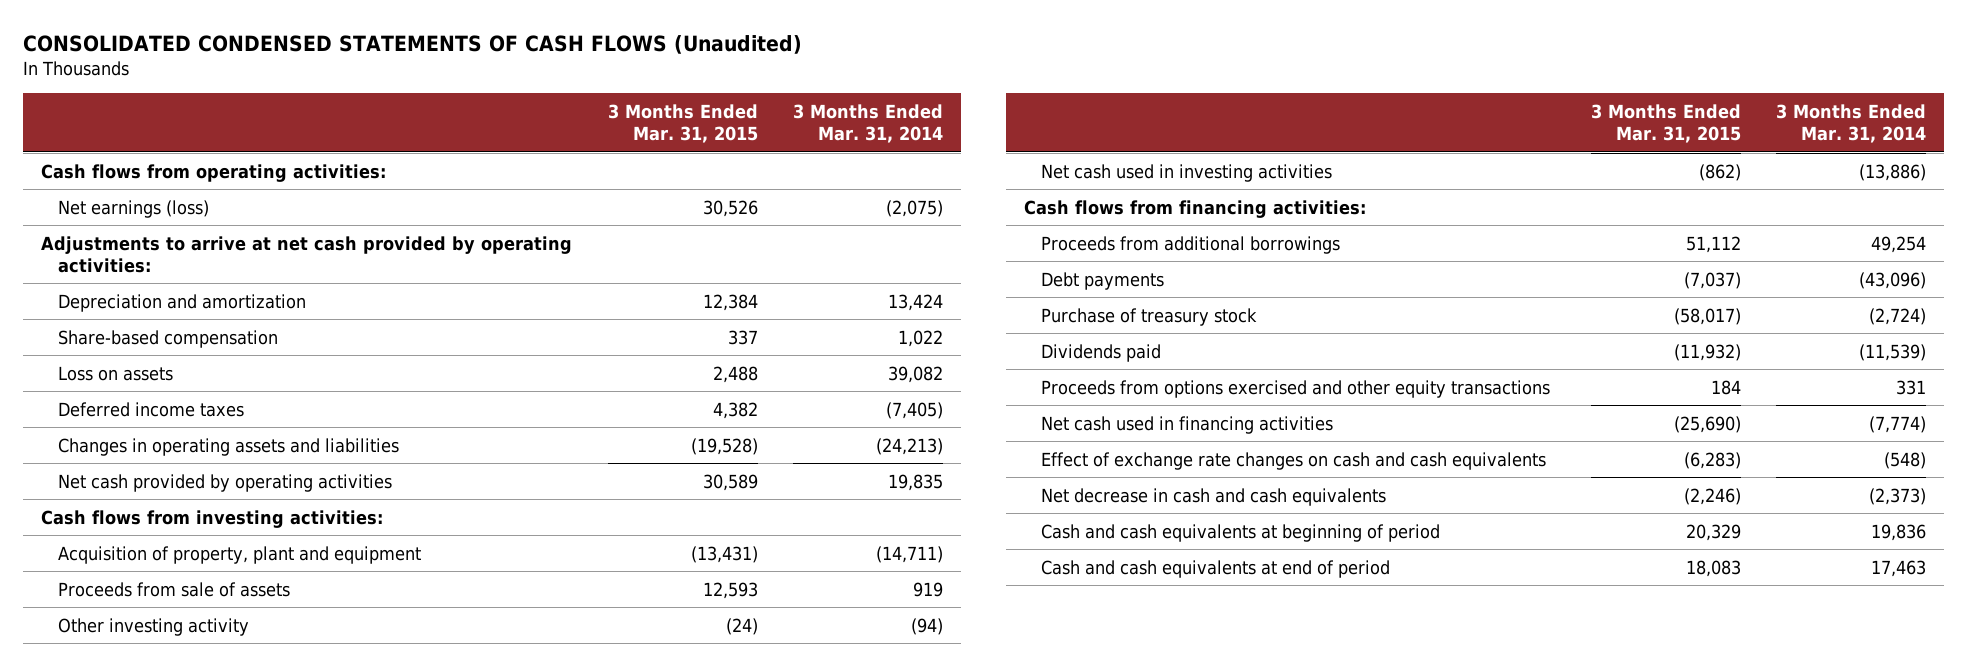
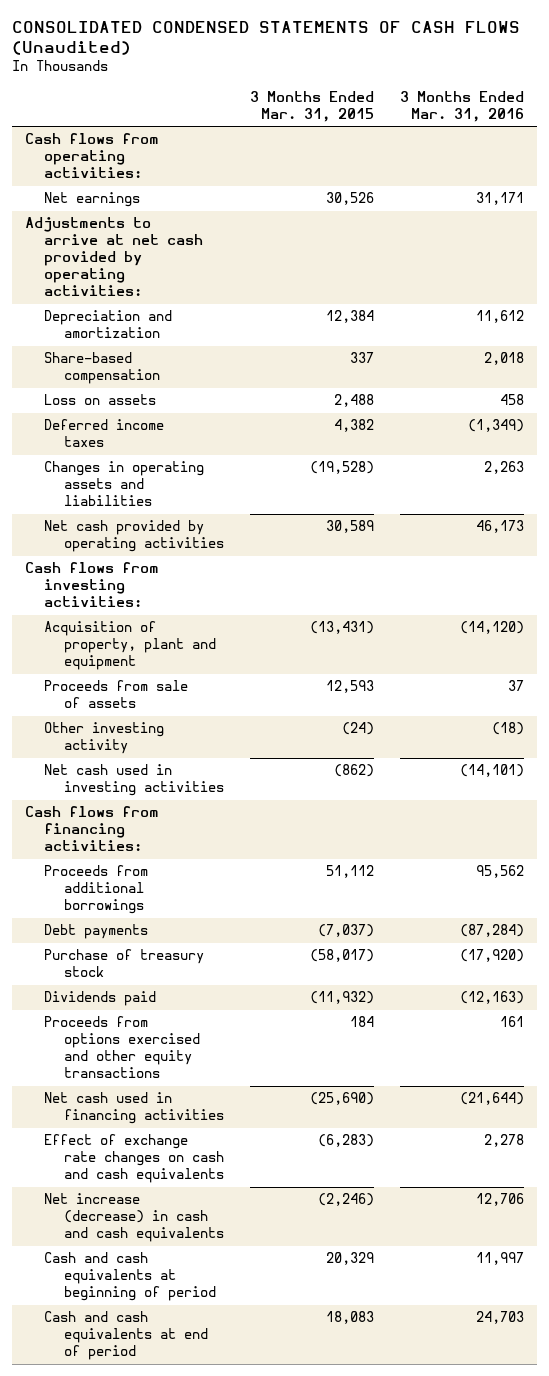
- | 3 Months Ended Mar. 31, 2015 | 3 Months Ended Mar. 31, 2014
+ | 3 Months Ended Mar. 31, 2015 | 3 Months Ended Mar. 31, 2016
- Net earnings (loss) | 30,526 | (2,075)
+ Net earnings | 30,526 | 31,171
- Net decrease in cash and cash equivalents | (2,246) | (2,373)
+ Net increase (decrease) in cash and cash equivalents | (2,246) | 12,706

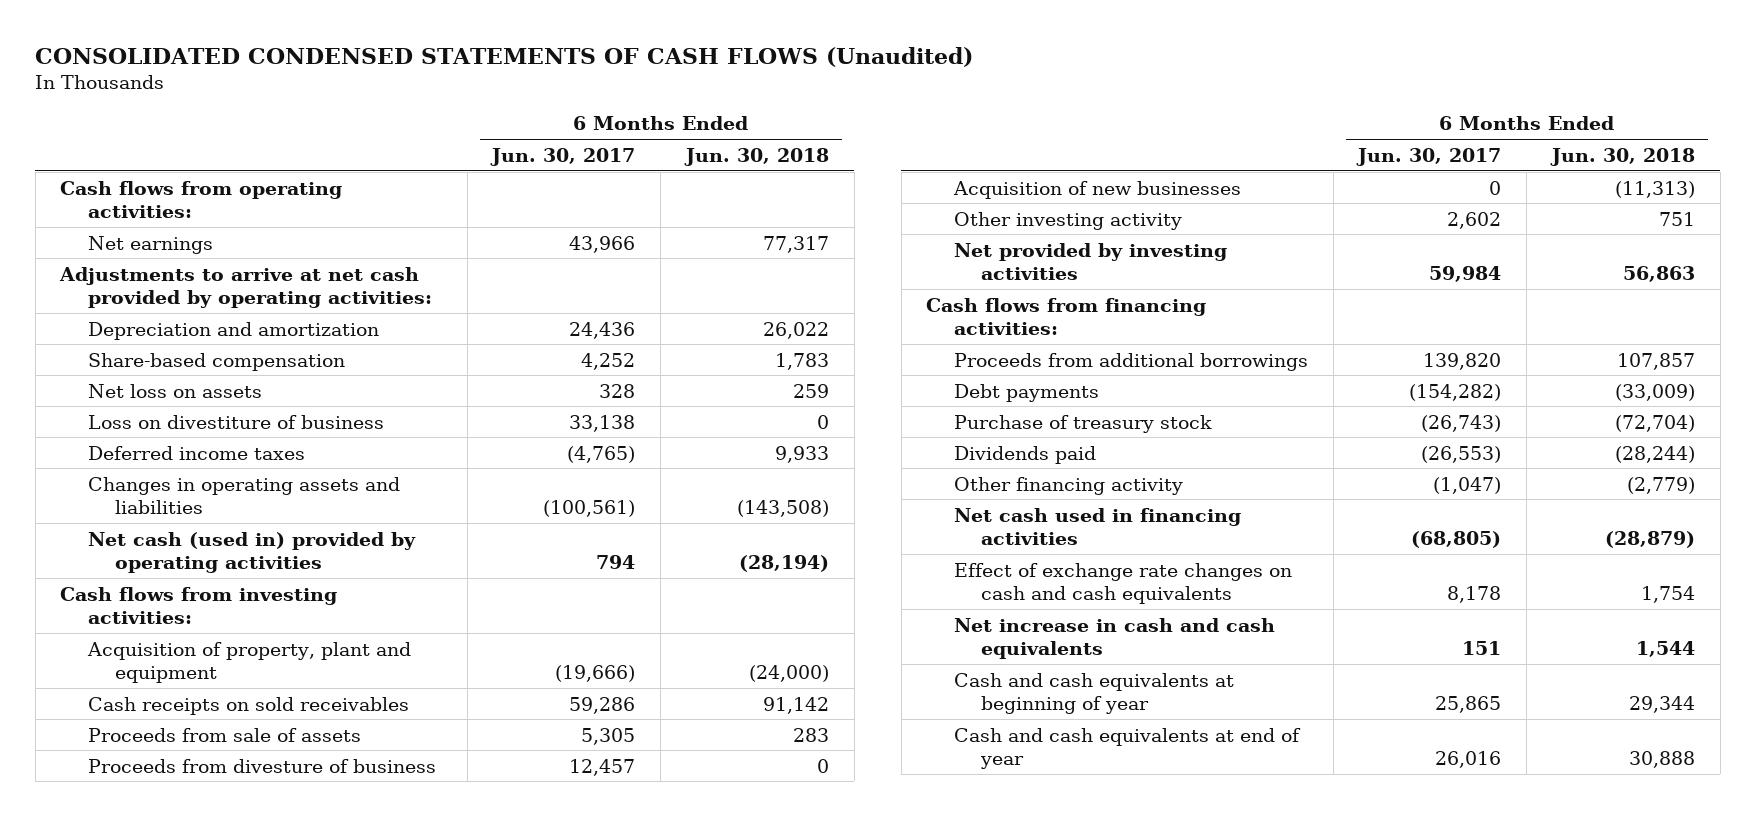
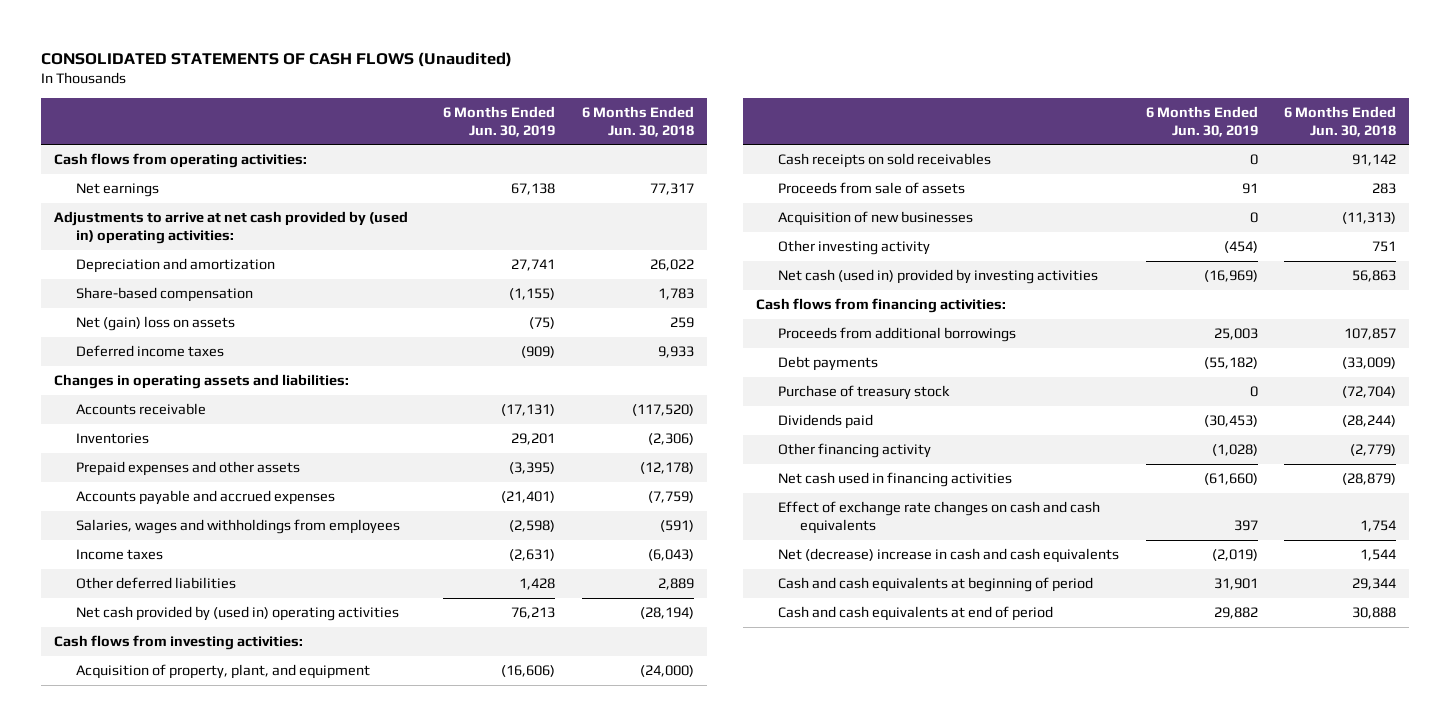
- CONSOLIDATED CONDENSED STATEMENTS OF CASH FLOWS (Unaudited)
+ CONSOLIDATED STATEMENTS OF CASH FLOWS (Unaudited)
- | 6 Months Ended Jun. 30, 2017 | 6 Months Ended Jun. 30, 2018
+ | 6 Months Ended Jun. 30, 2019 | 6 Months Ended Jun. 30, 2018
- Adjustments to arrive at net cash provided by operating activities:
+ Adjustments to arrive at net cash provided by (used in) operating activities:
- Net loss on assets | 328 | 259
- Loss on divestiture of business | 33,138 | 0
+ Net (gain) loss on assets | (75) | 259
- Changes in operating assets and liabilities | (100,561) | (143,508)
- Net cash (used in) provided by operating activities | 794 | (28,194)
+ Changes in operating assets and liabilities:
+ Accounts receivable | (17,131) | (117,520)
+ Inventories | 29,201 | (2,306)
+ Prepaid expenses and other assets | (3,395) | (12,178)
+ Accounts payable and accrued expenses | (21,401) | (7,759)
+ Salaries, wages and withholdings from employees | (2,598) | (591)
+ Income taxes | (2,631) | (6,043)
+ Other deferred liabilities | 1,428 | 2,889
+ Net cash provided by (used in) operating activities | 76,213 | (28,194)
- Acquisition of property, plant and equipment | (19,666) | (24,000)
+ Acquisition of property, plant, and equipment | (16,606) | (24,000)
- Proceeds from divesture of business | 12,457 | 0
- Net provided by investing activities | 59,984 | 56,863
+ Net cash (used in) provided by investing activities | (16,969) | 56,863
- Net increase in cash and cash equivalents | 151 | 1,544
- Cash and cash equivalents at beginning of year | 25,865 | 29,344
- Cash and cash equivalents at end of year | 26,016 | 30,888
+ Net (decrease) increase in cash and cash equivalents | (2,019) | 1,544
+ Cash and cash equivalents at beginning of period | 31,901 | 29,344
+ Cash and cash equivalents at end of period | 29,882 | 30,888

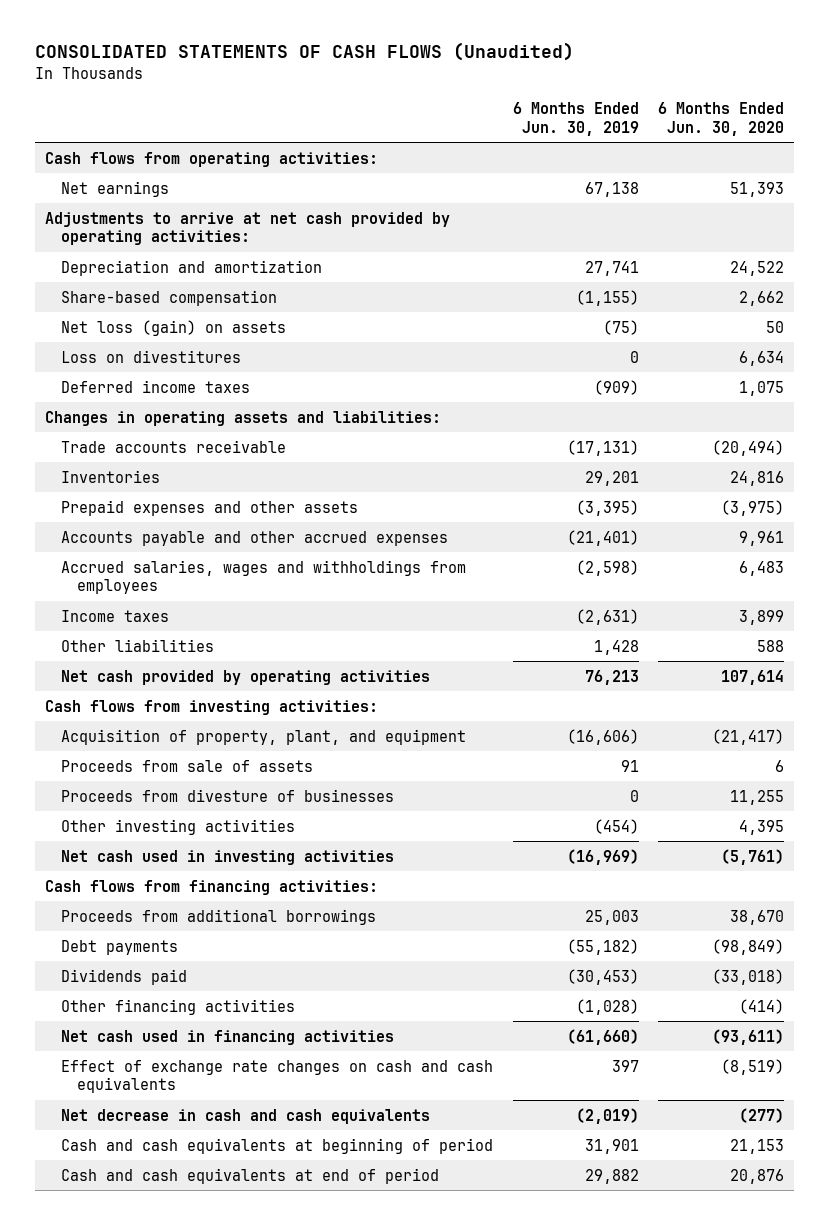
- | 6 Months Ended Jun. 30, 2019 | 6 Months Ended Jun. 30, 2018
+ | 6 Months Ended Jun. 30, 2019 | 6 Months Ended Jun. 30, 2020
- Adjustments to arrive at net cash provided by (used in) operating activities:
+ Adjustments to arrive at net cash provided by operating activities:
- Net (gain) loss on assets | (75) | 259
+ Net loss (gain) on assets | (75) | 50
+ Loss on divestitures | 0 | 6,634
- Accounts receivable | (17,131) | (117,520)
+ Trade accounts receivable | (17,131) | (20,494)
- Accounts payable and accrued expenses | (21,401) | (7,759)
- Salaries, wages and withholdings from employees | (2,598) | (591)
+ Accounts payable and other accrued expenses | (21,401) | 9,961
+ Accrued salaries, wages and withholdings from employees | (2,598) | 6,483
- Other deferred liabilities | 1,428 | 2,889
- Net cash provided by (used in) operating activities | 76,213 | (28,194)
+ Other liabilities | 1,428 | 588
+ Net cash provided by operating activities | 76,213 | 107,614
- Cash receipts on sold receivables | 0 | 91,142
- Acquisition of new businesses | 0 | (11,313)
- Other investing activity | (454) | 751
- Net cash (used in) provided by investing activities | (16,969) | 56,863
+ Proceeds from divesture of businesses | 0 | 11,255
+ Other investing activities | (454) | 4,395
+ Net cash used in investing activities | (16,969) | (5,761)
- Purchase of treasury stock | 0 | (72,704)
- Other financing activity | (1,028) | (2,779)
+ Other financing activities | (1,028) | (414)
- Net (decrease) increase in cash and cash equivalents | (2,019) | 1,544
+ Net decrease in cash and cash equivalents | (2,019) | (277)

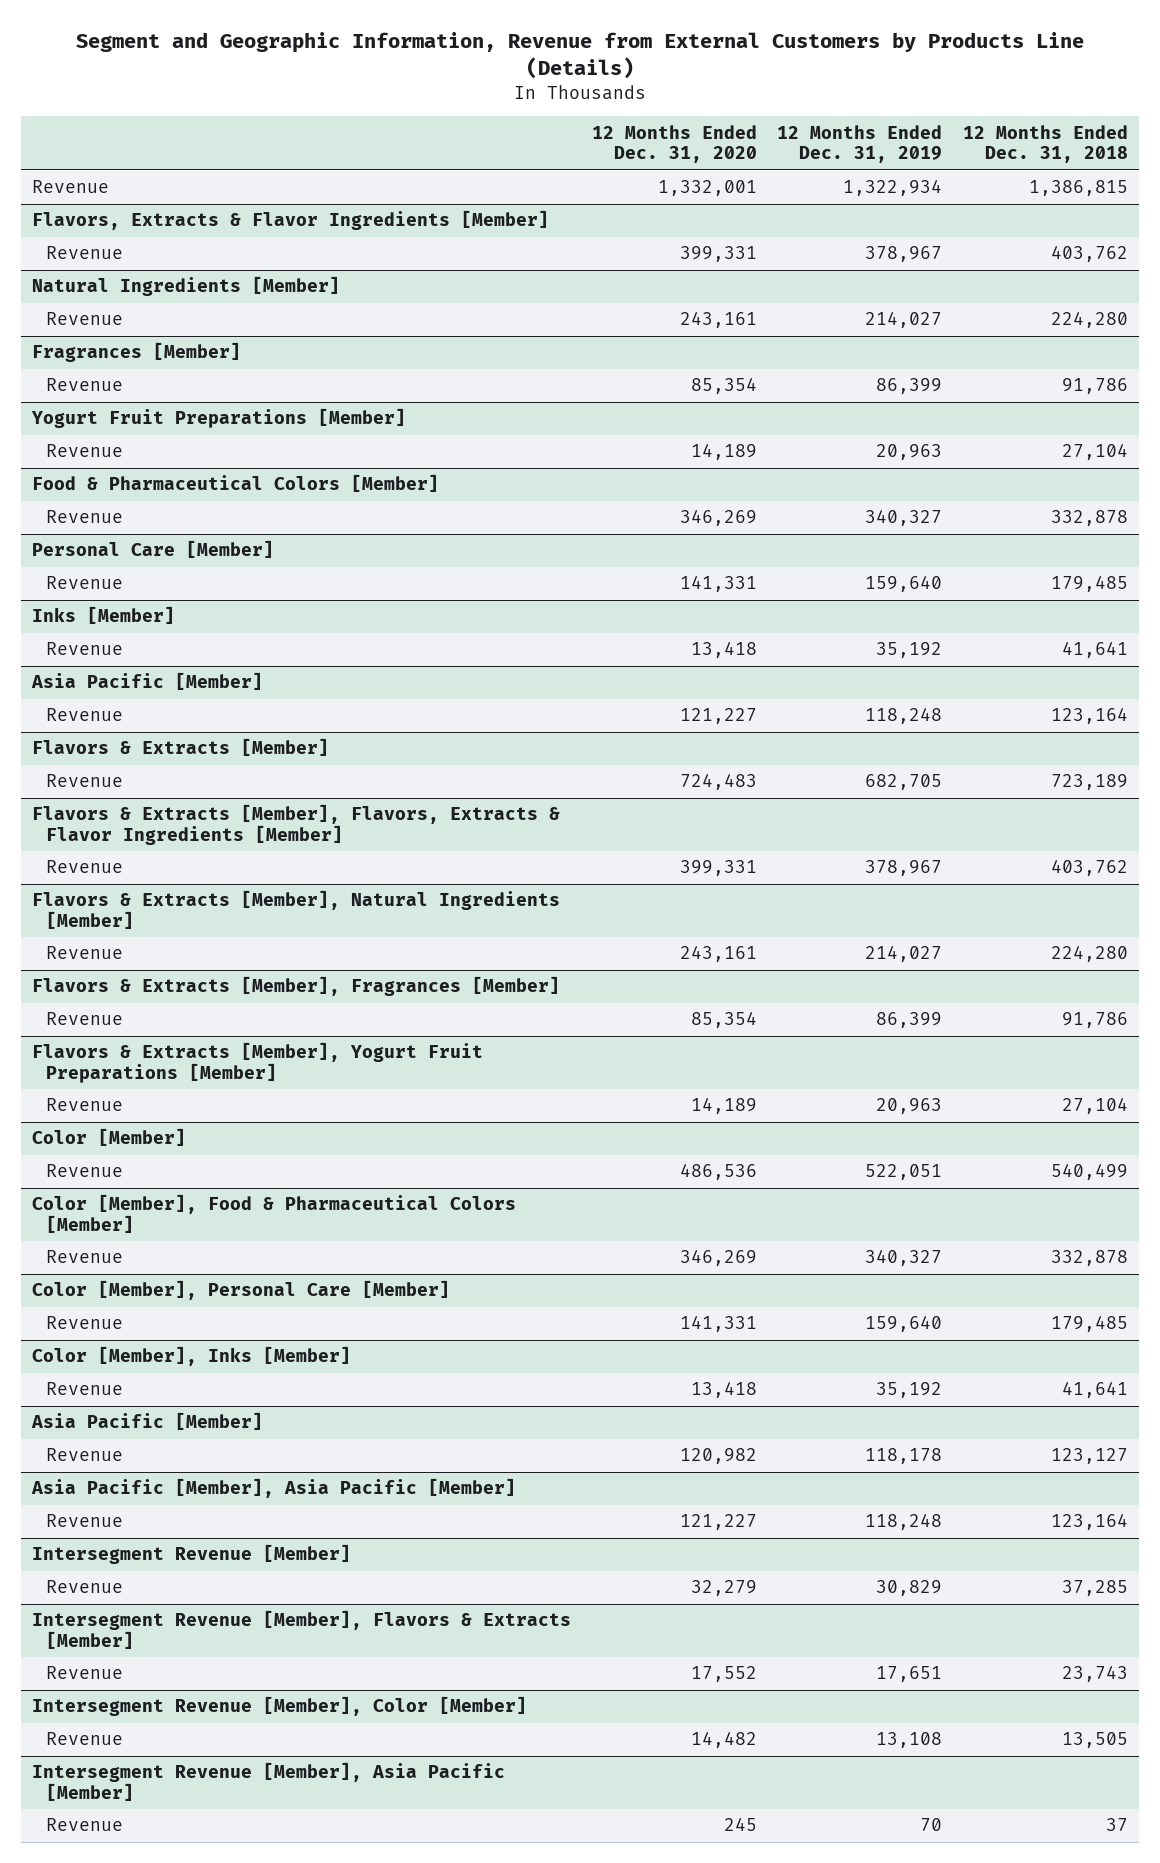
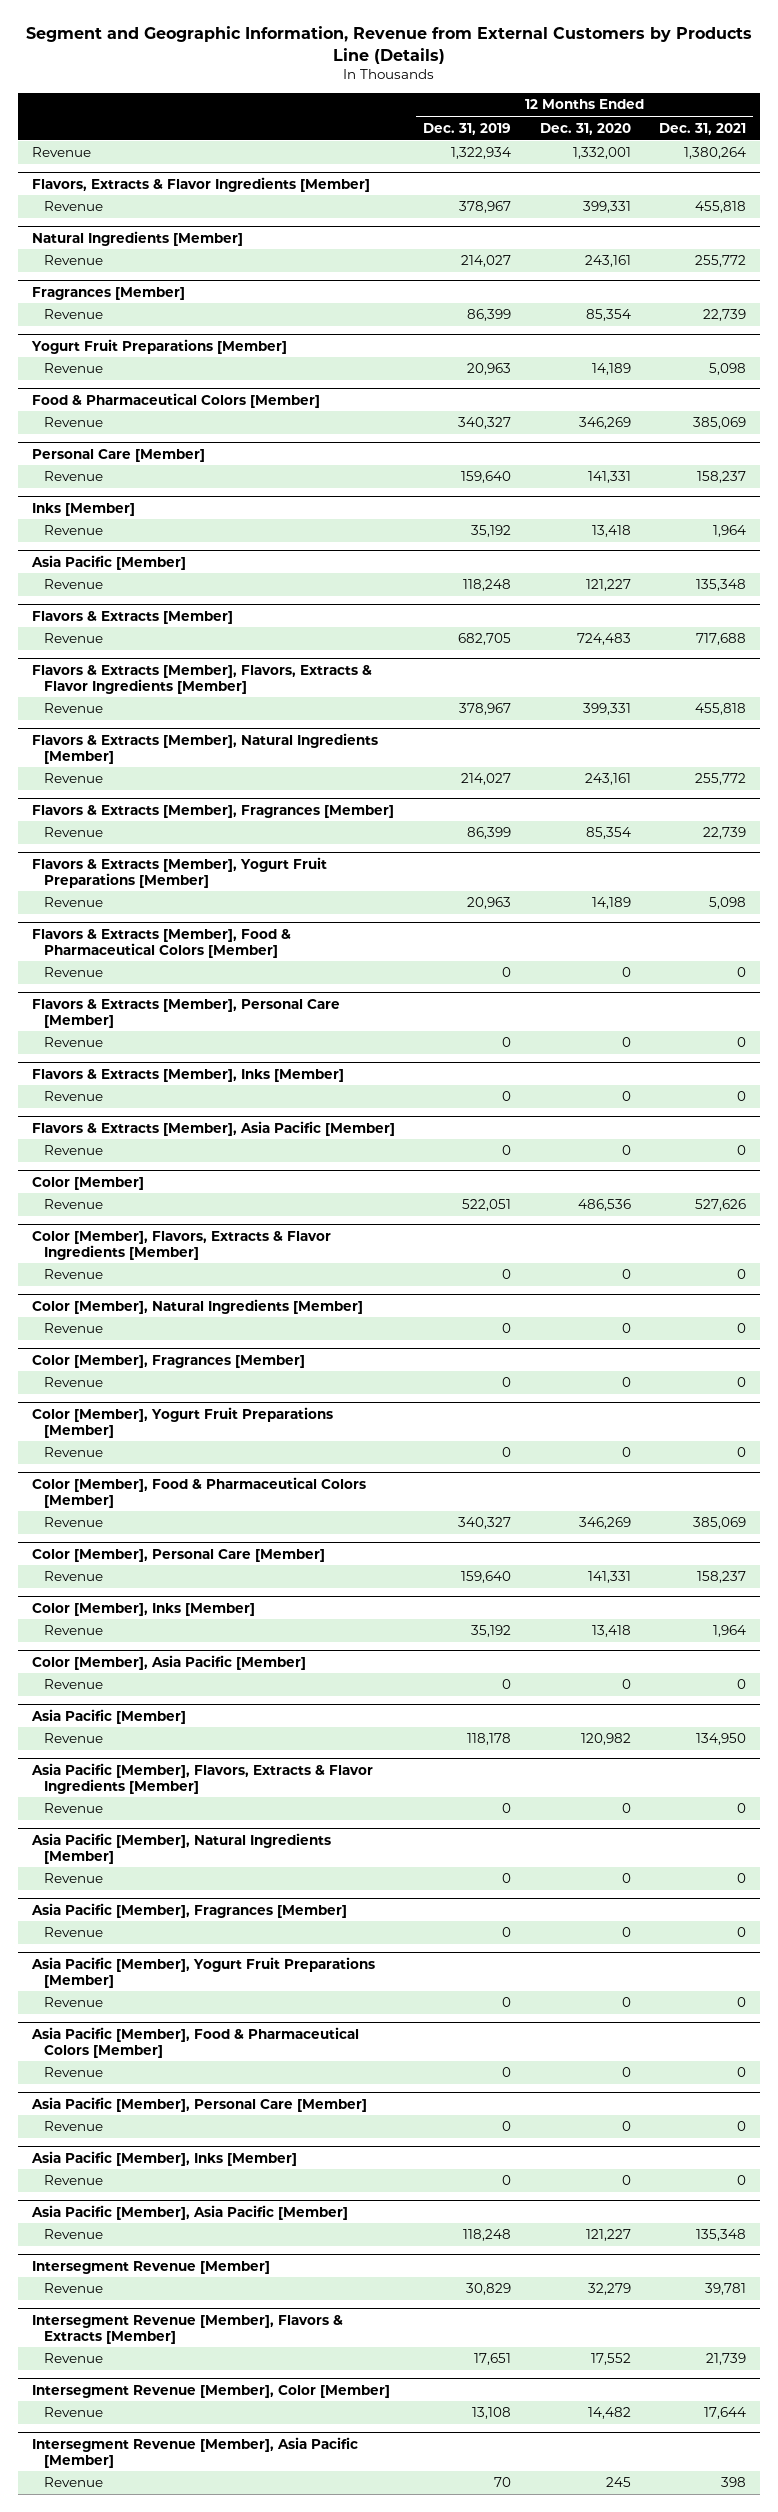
- | 12 Months Ended Dec. 31, 2020 | 12 Months Ended Dec. 31, 2019 | 12 Months Ended Dec. 31, 2018
+ | 12 Months Ended Dec. 31, 2019 | 12 Months Ended Dec. 31, 2020 | 12 Months Ended Dec. 31, 2021
+ Flavors & Extracts [Member], Food & Pharmaceutical Colors [Member]
+ Revenue | 0 | 0 | 0
+ Flavors & Extracts [Member], Personal Care [Member]
+ Revenue | 0 | 0 | 0
+ Flavors & Extracts [Member], Inks [Member]
+ Revenue | 0 | 0 | 0
+ Flavors & Extracts [Member], Asia Pacific [Member]
+ Revenue | 0 | 0 | 0
+ Color [Member], Flavors, Extracts & Flavor Ingredients [Member]
+ Revenue | 0 | 0 | 0
+ Color [Member], Natural Ingredients [Member]
+ Revenue | 0 | 0 | 0
+ Color [Member], Fragrances [Member]
+ Revenue | 0 | 0 | 0
+ Color [Member], Yogurt Fruit Preparations [Member]
+ Revenue | 0 | 0 | 0
+ Color [Member], Asia Pacific [Member]
+ Revenue | 0 | 0 | 0
+ Asia Pacific [Member], Flavors, Extracts & Flavor Ingredients [Member]
+ Revenue | 0 | 0 | 0
+ Asia Pacific [Member], Natural Ingredients [Member]
+ Revenue | 0 | 0 | 0
+ Asia Pacific [Member], Fragrances [Member]
+ Revenue | 0 | 0 | 0
+ Asia Pacific [Member], Yogurt Fruit Preparations [Member]
+ Revenue | 0 | 0 | 0
+ Asia Pacific [Member], Food & Pharmaceutical Colors [Member]
+ Revenue | 0 | 0 | 0
+ Asia Pacific [Member], Personal Care [Member]
+ Revenue | 0 | 0 | 0
+ Asia Pacific [Member], Inks [Member]
+ Revenue | 0 | 0 | 0

